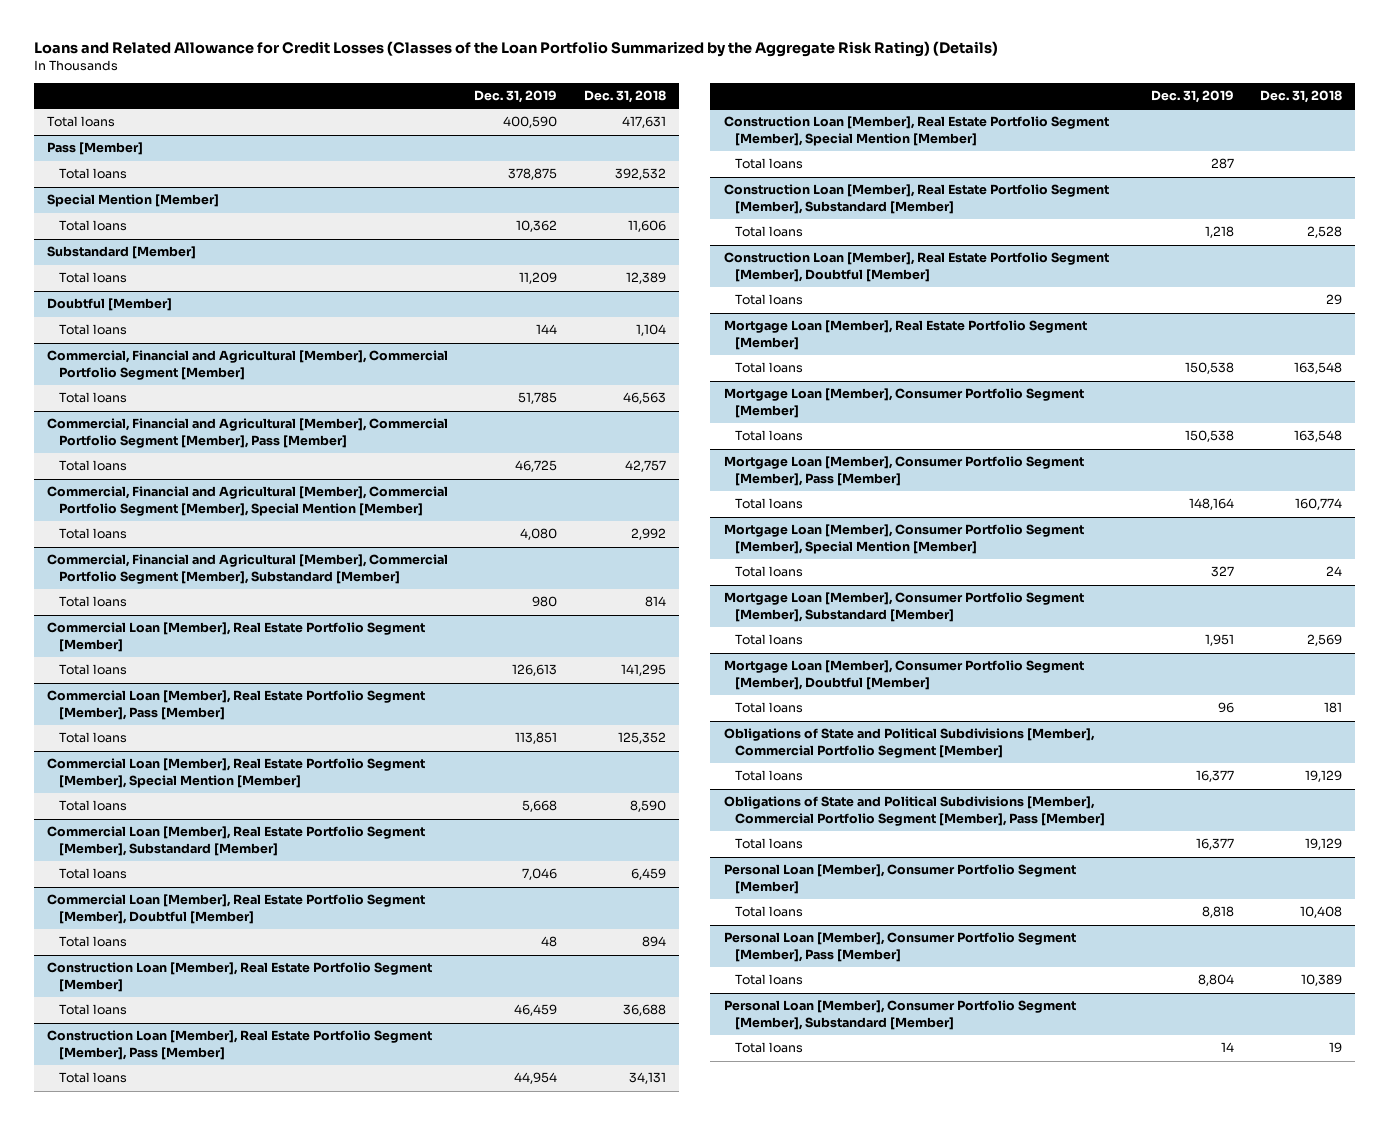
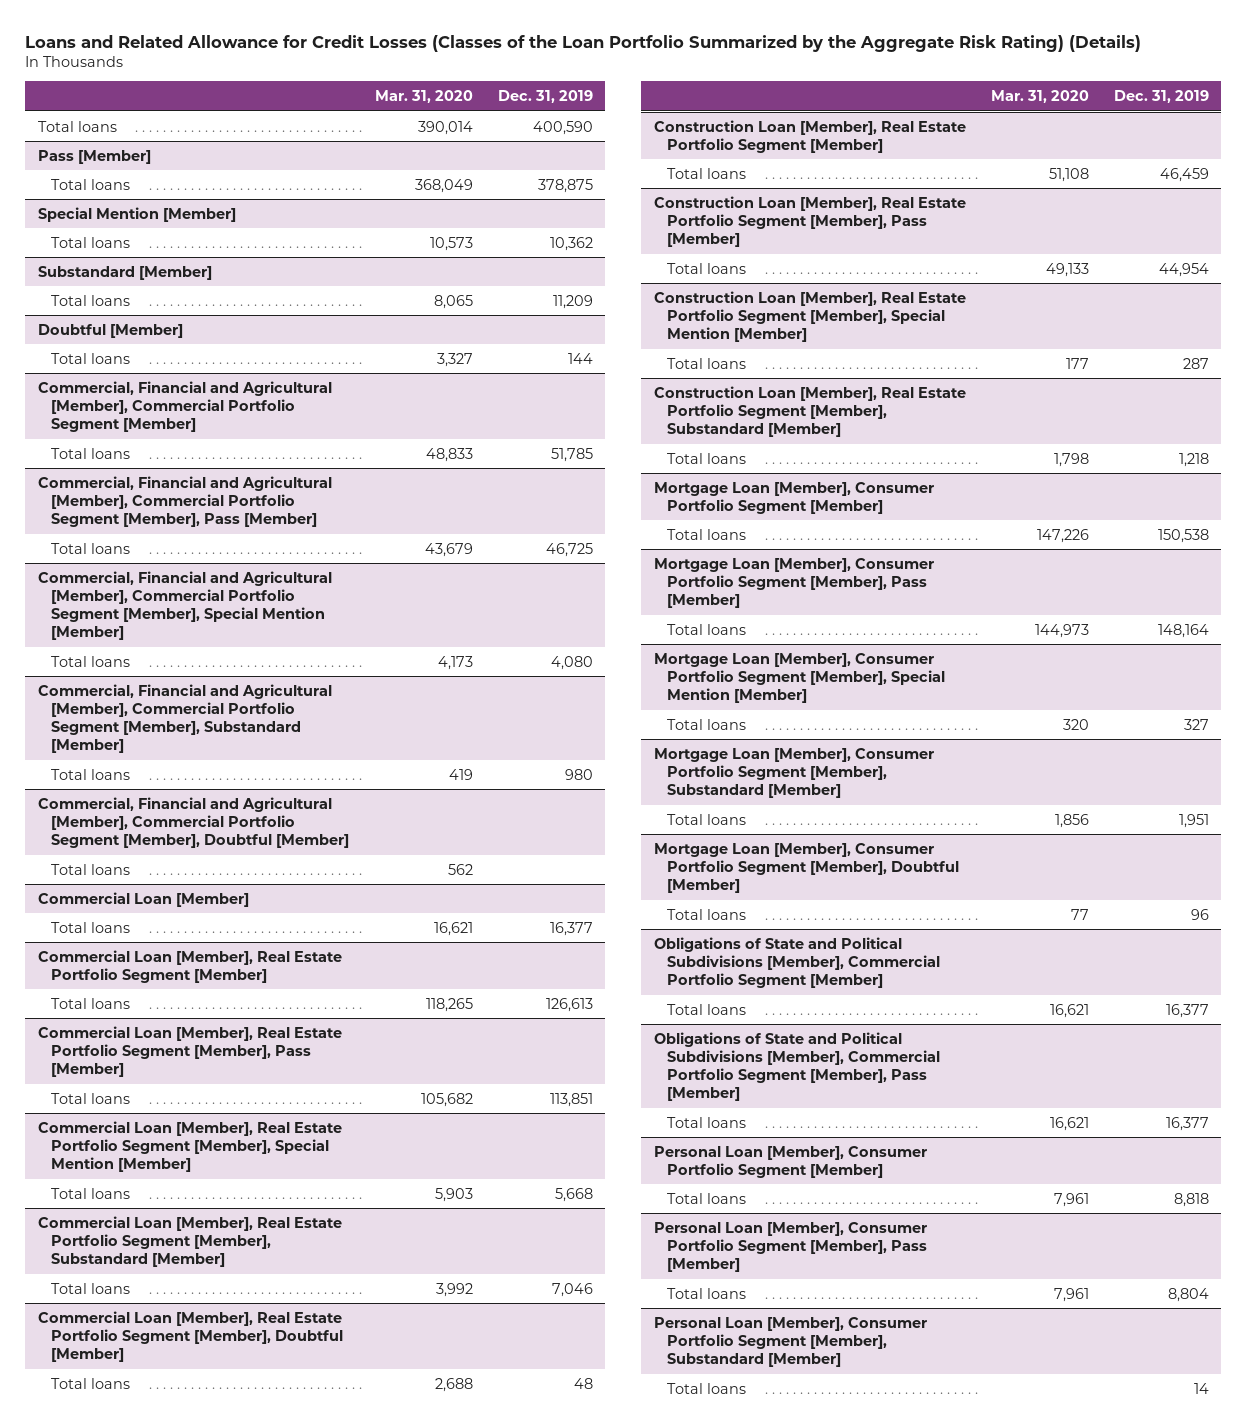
- | Dec. 31, 2019 | Dec. 31, 2018
+ | Mar. 31, 2020 | Dec. 31, 2019
+ Commercial, Financial and Agricultural [Member], Commercial Portfolio Segment [Member], Doubtful [Member]
+ Total loans | 562 |
+ Commercial Loan [Member]
+ Total loans | 16,621 | 16,377
- Construction Loan [Member], Real Estate Portfolio Segment [Member], Doubtful [Member]
- Total loans | | 29
- Mortgage Loan [Member], Real Estate Portfolio Segment [Member]
- Total loans | 150,538 | 163,548

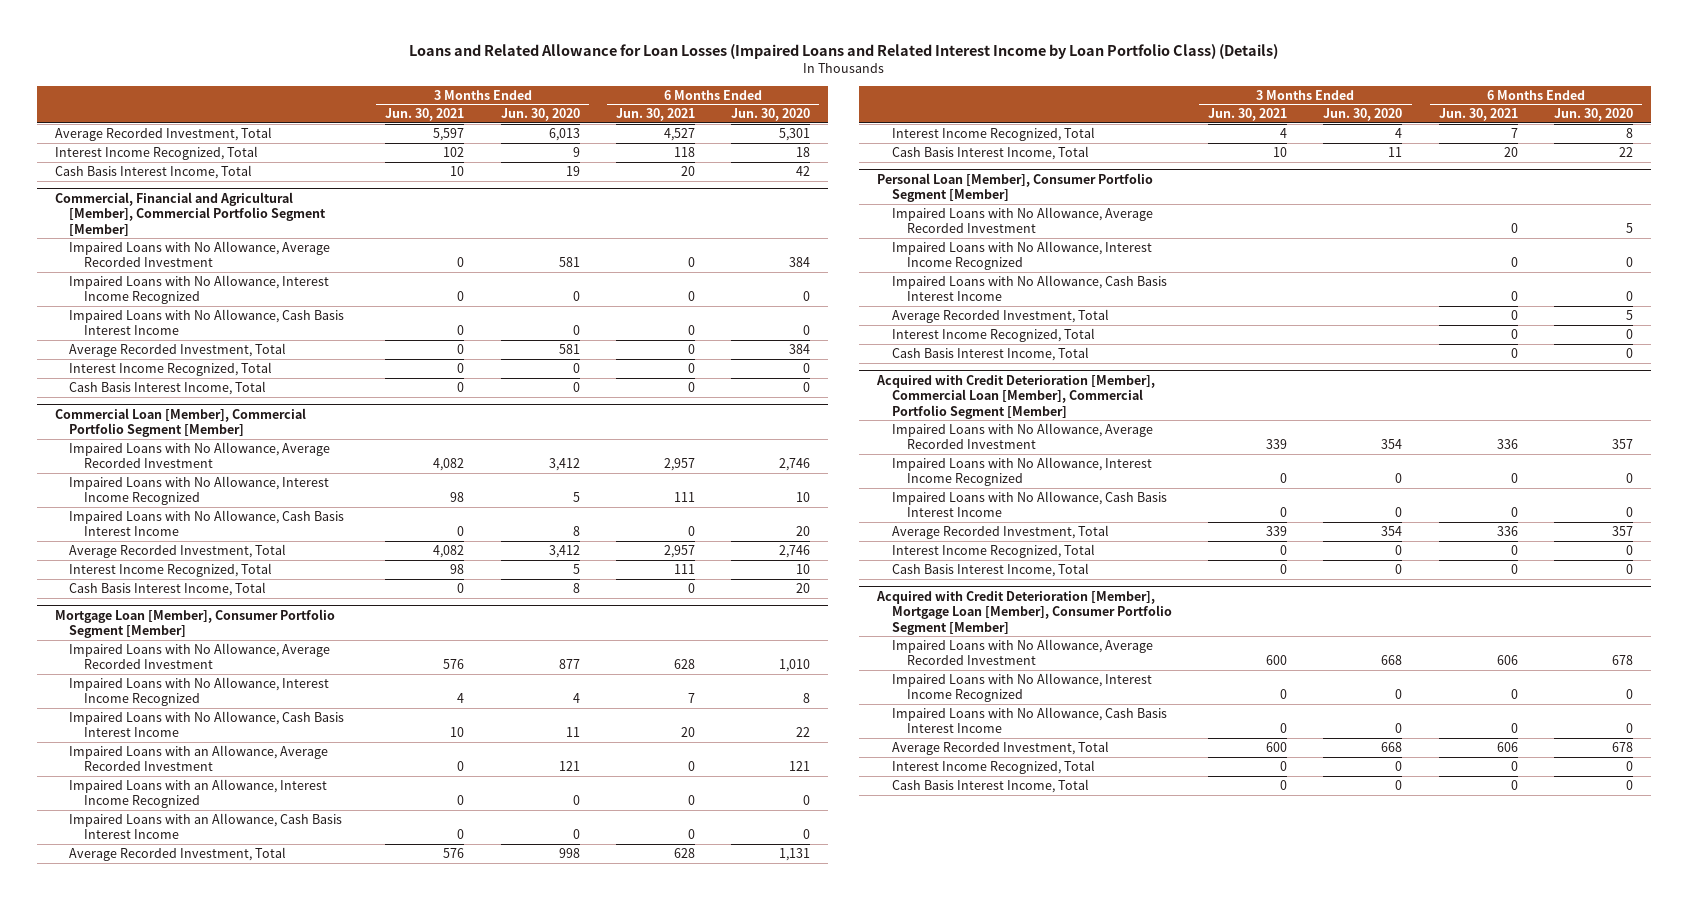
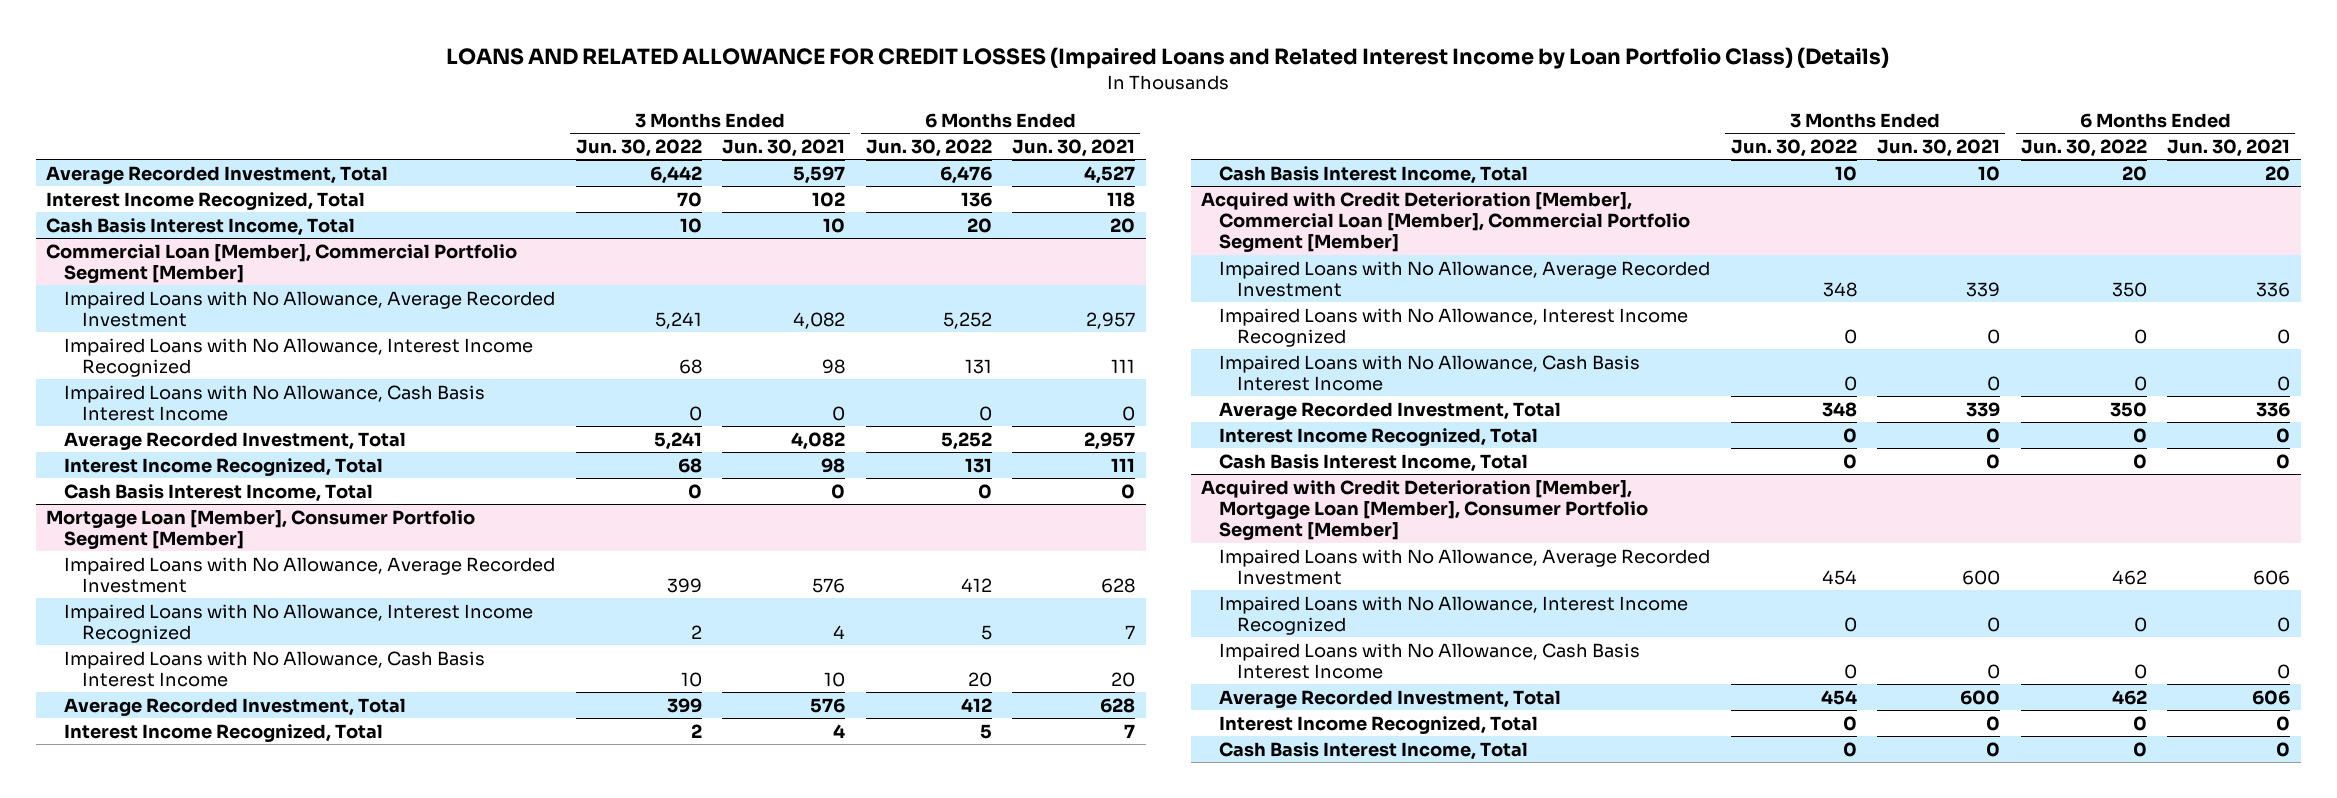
- Loans and Related Allowance for Loan Losses (Impaired Loans and Related Interest Income by Loan Portfolio Class) (Details)
+ LOANS AND RELATED ALLOWANCE FOR CREDIT LOSSES (Impaired Loans and Related Interest Income by Loan Portfolio Class) (Details)
- | 3 Months Ended Jun. 30, 2021 | 3 Months Ended Jun. 30, 2020 | 6 Months Ended Jun. 30, 2021 | 6 Months Ended Jun. 30, 2020
+ | 3 Months Ended Jun. 30, 2022 | 3 Months Ended Jun. 30, 2021 | 6 Months Ended Jun. 30, 2022 | 6 Months Ended Jun. 30, 2021
- Commercial, Financial and Agricultural [Member], Commercial Portfolio Segment [Member]
- Impaired Loans with No Allowance, Average Recorded Investment | 0 | 581 | 0 | 384
- Impaired Loans with No Allowance, Interest Income Recognized | 0 | 0 | 0 | 0
- Impaired Loans with No Allowance, Cash Basis Interest Income | 0 | 0 | 0 | 0
- Average Recorded Investment, Total | 0 | 581 | 0 | 384
- Interest Income Recognized, Total | 0 | 0 | 0 | 0
- Cash Basis Interest Income, Total | 0 | 0 | 0 | 0
@ Mortgage Loan [Member], Consumer Portfolio Segment [Member]
- Impaired Loans with an Allowance, Average Recorded Investment | 0 | 121 | 0 | 121
- Impaired Loans with an Allowance, Interest Income Recognized | 0 | 0 | 0 | 0
- Impaired Loans with an Allowance, Cash Basis Interest Income | 0 | 0 | 0 | 0
- Personal Loan [Member], Consumer Portfolio Segment [Member]
- Impaired Loans with No Allowance, Average Recorded Investment | | | 0 | 5
- Impaired Loans with No Allowance, Interest Income Recognized | | | 0 | 0
- Impaired Loans with No Allowance, Cash Basis Interest Income | | | 0 | 0
- Average Recorded Investment, Total | | | 0 | 5
- Interest Income Recognized, Total | | | 0 | 0
- Cash Basis Interest Income, Total | | | 0 | 0

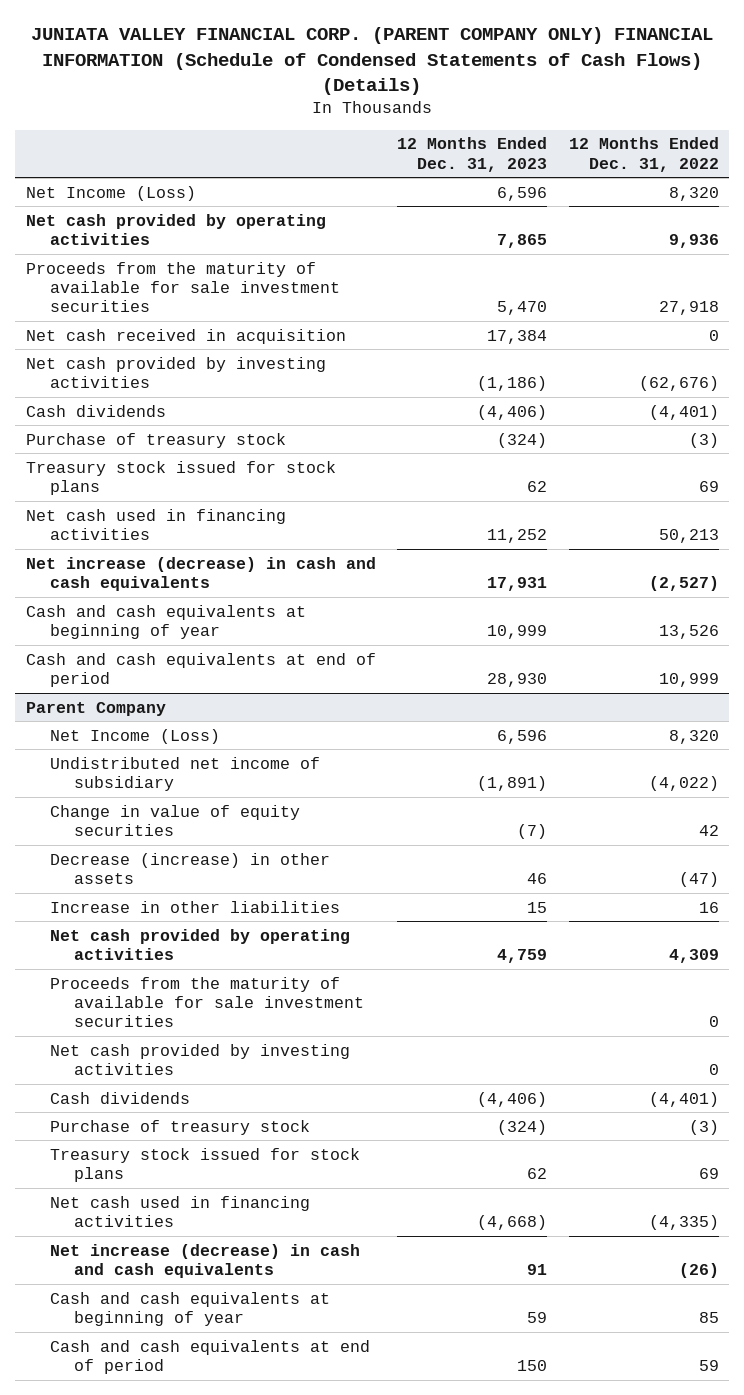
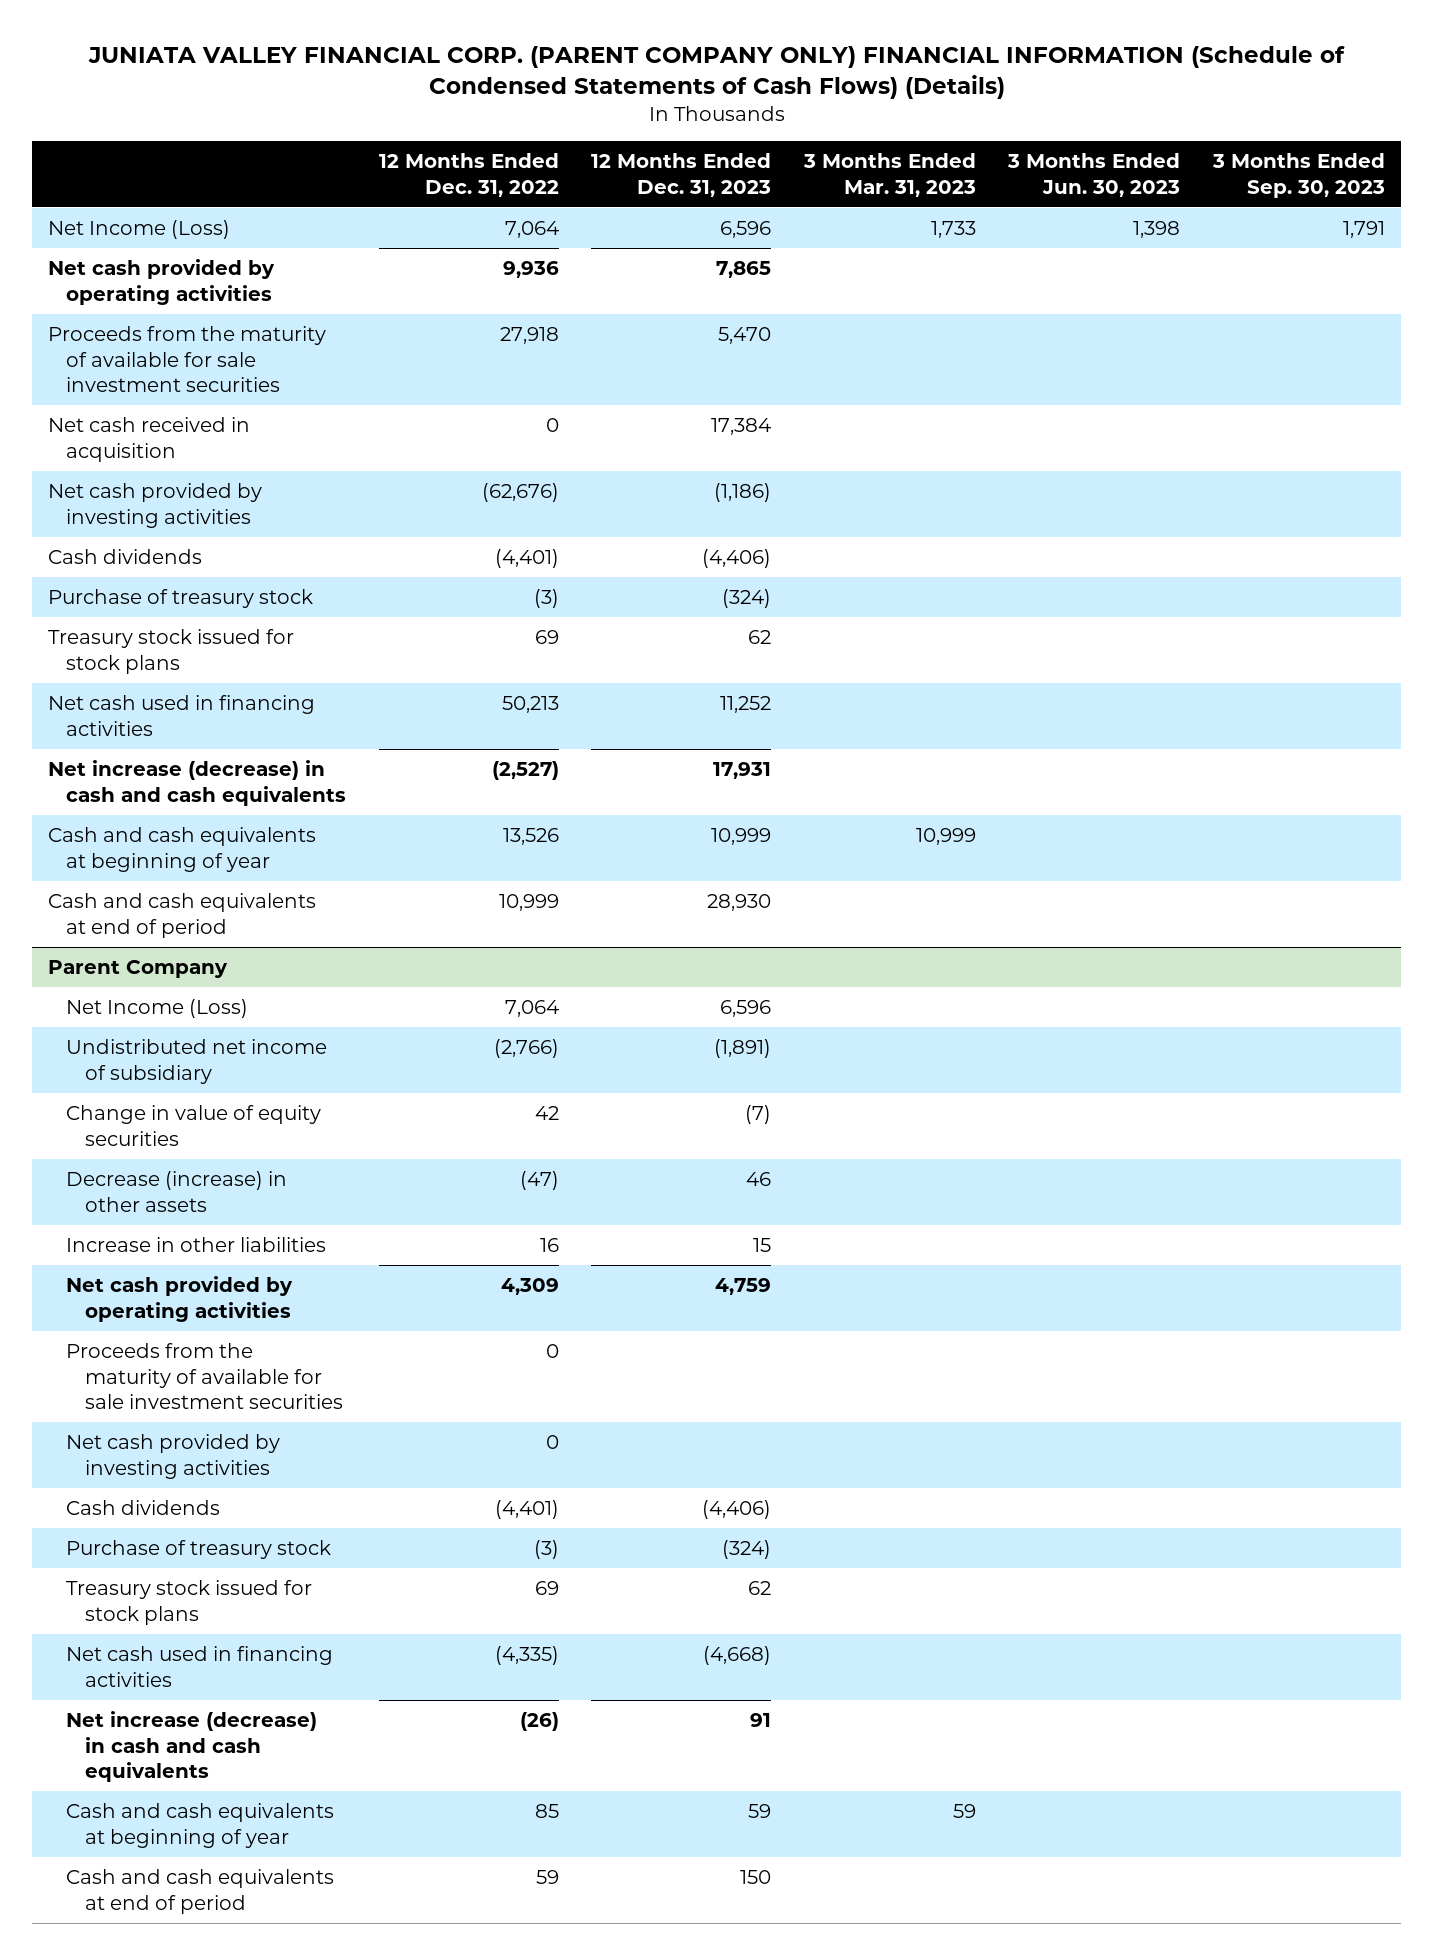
- | 12 Months Ended Dec. 31, 2023 | 12 Months Ended Dec. 31, 2022
+ | 12 Months Ended Dec. 31, 2022 | 12 Months Ended Dec. 31, 2023 | 3 Months Ended Mar. 31, 2023 | 3 Months Ended Jun. 30, 2023 | 3 Months Ended Sep. 30, 2023
- Net Income (Loss) | 6,596 | 8,320
+ Net Income (Loss) | 7,064 | 6,596 | 1,733 | 1,398 | 1,791
@ Parent Company
- Net Income (Loss) | 6,596 | 8,320
- Undistributed net income of subsidiary | (1,891) | (4,022)
+ Net Income (Loss) | 7,064 | 6,596 | | |
+ Undistributed net income of subsidiary | (2,766) | (1,891) | | |

